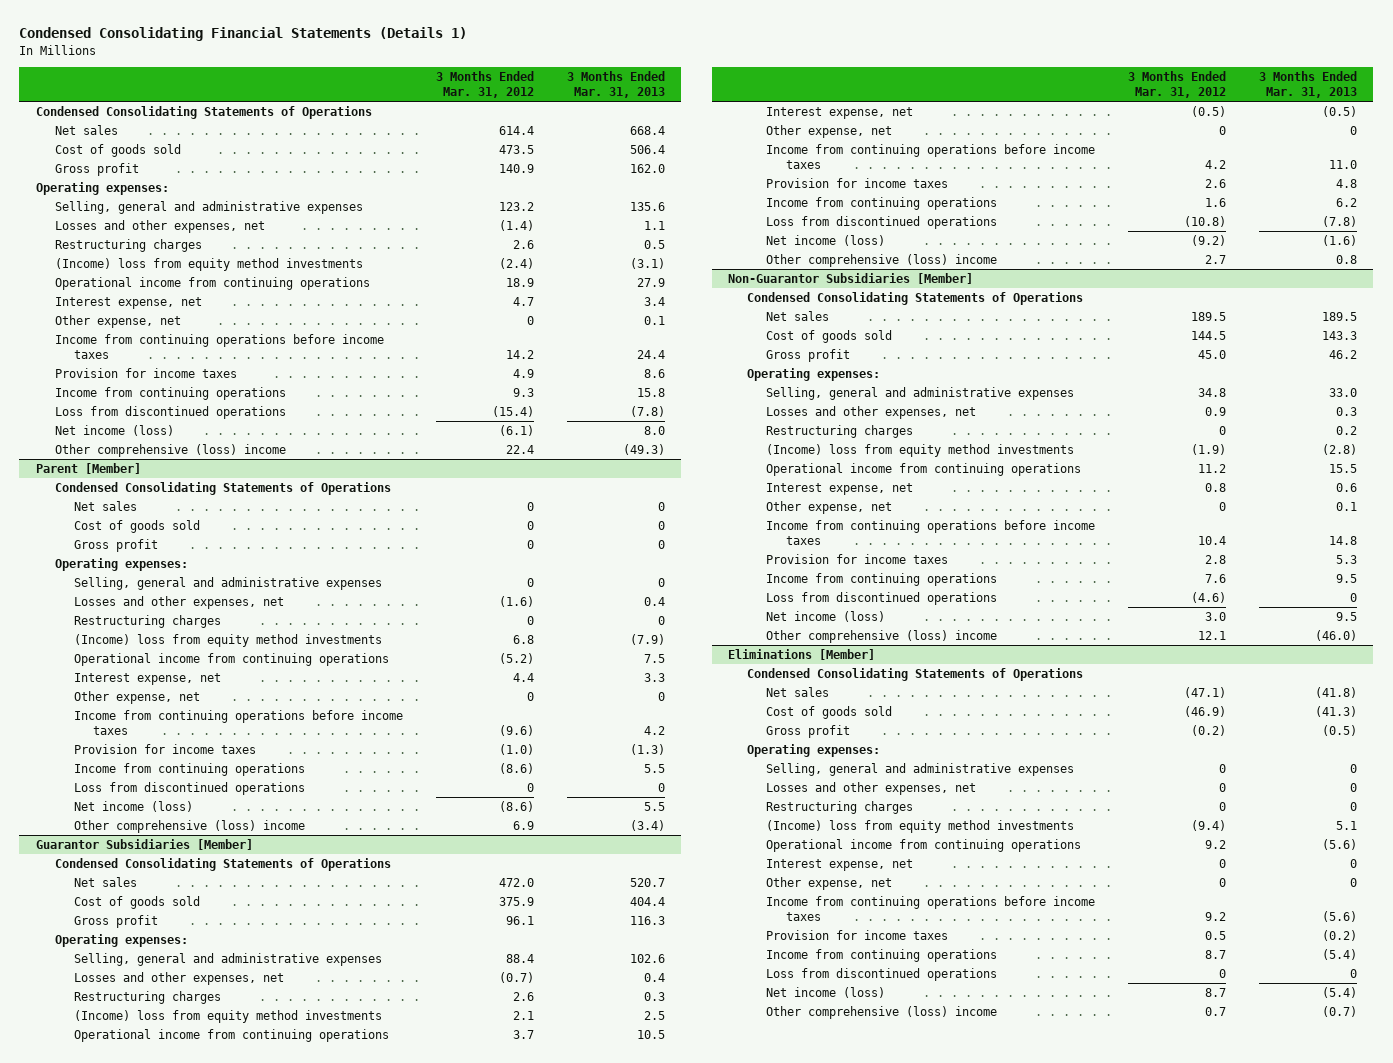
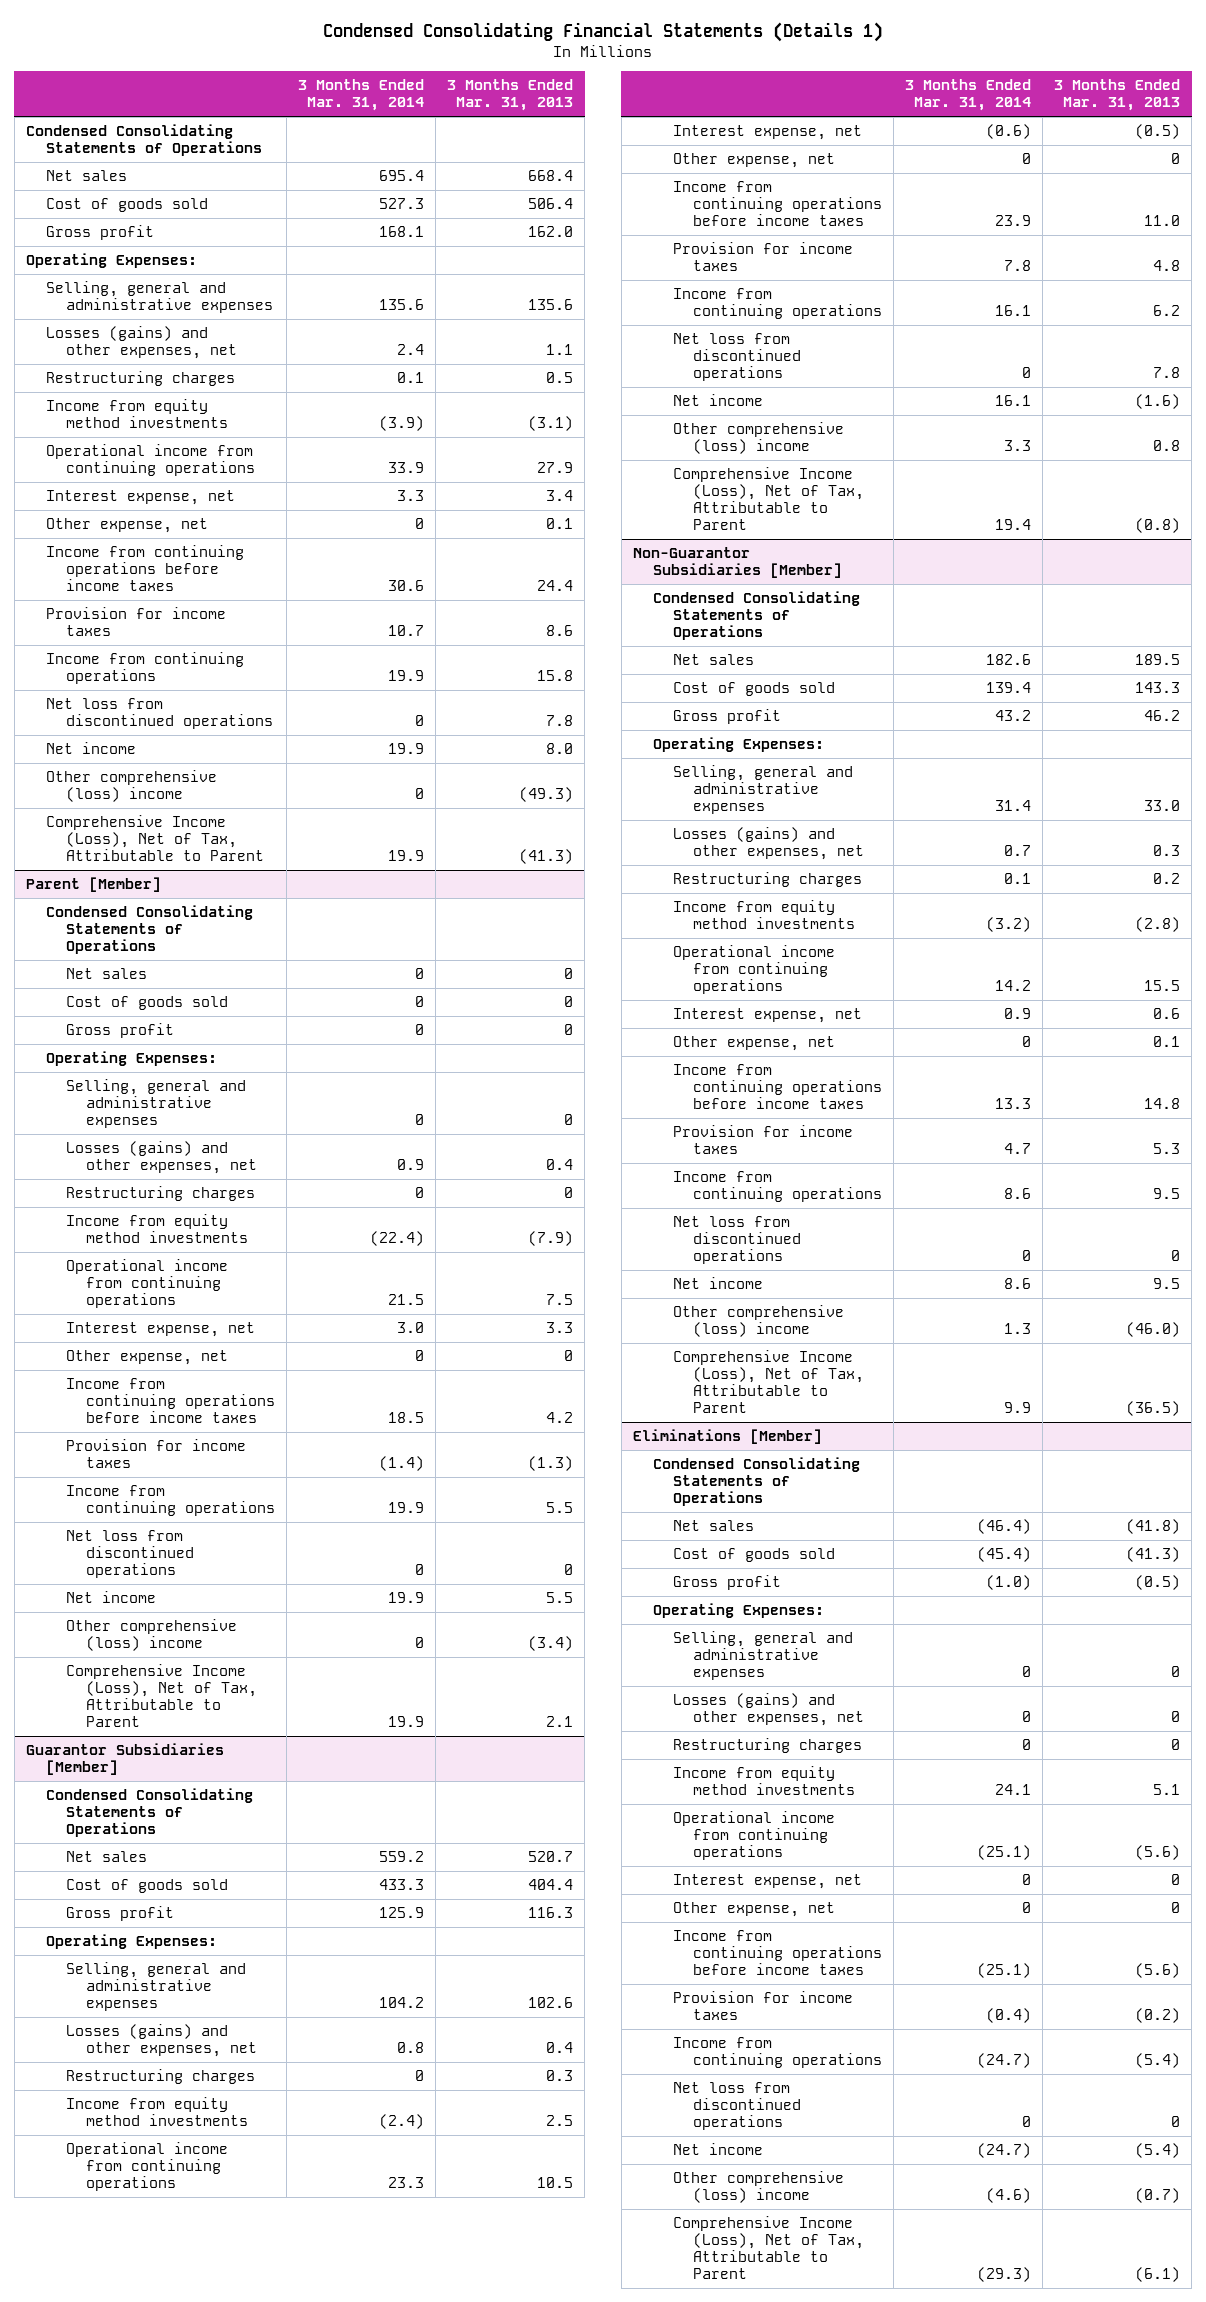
- | 3 Months Ended Mar. 31, 2012 | 3 Months Ended Mar. 31, 2013
+ | 3 Months Ended Mar. 31, 2014 | 3 Months Ended Mar. 31, 2013
- Operating expenses:
+ Operating Expenses:
- Losses and other expenses, net | (1.4) | 1.1
+ Losses (gains) and other expenses, net | 2.4 | 1.1
- (Income) loss from equity method investments | (2.4) | (3.1)
+ Income from equity method investments | (3.9) | (3.1)
- Loss from discontinued operations | (15.4) | (7.8)
- Net income (loss) | (6.1) | 8.0
+ Net loss from discontinued operations | 0 | 7.8
+ Net income | 19.9 | 8.0
+ Comprehensive Income (Loss), Net of Tax, Attributable to Parent | 19.9 | (41.3)
@ Parent [Member]
- Operating expenses:
+ Operating Expenses:
- Losses and other expenses, net | (1.6) | 0.4
+ Losses (gains) and other expenses, net | 0.9 | 0.4
- (Income) loss from equity method investments | 6.8 | (7.9)
+ Income from equity method investments | (22.4) | (7.9)
- Loss from discontinued operations | 0 | 0
- Net income (loss) | (8.6) | 5.5
+ Net loss from discontinued operations | 0 | 0
+ Net income | 19.9 | 5.5
+ Comprehensive Income (Loss), Net of Tax, Attributable to Parent | 19.9 | 2.1
@ Guarantor Subsidiaries [Member]
- Operating expenses:
+ Operating Expenses:
- Losses and other expenses, net | (0.7) | 0.4
+ Losses (gains) and other expenses, net | 0.8 | 0.4
- (Income) loss from equity method investments | 2.1 | 2.5
+ Income from equity method investments | (2.4) | 2.5
- Loss from discontinued operations | (10.8) | (7.8)
- Net income (loss) | (9.2) | (1.6)
+ Net loss from discontinued operations | 0 | 7.8
+ Net income | 16.1 | (1.6)
+ Comprehensive Income (Loss), Net of Tax, Attributable to Parent | 19.4 | (0.8)
@ Non-Guarantor Subsidiaries [Member]
- Operating expenses:
+ Operating Expenses:
- Losses and other expenses, net | 0.9 | 0.3
+ Losses (gains) and other expenses, net | 0.7 | 0.3
- (Income) loss from equity method investments | (1.9) | (2.8)
+ Income from equity method investments | (3.2) | (2.8)
- Loss from discontinued operations | (4.6) | 0
- Net income (loss) | 3.0 | 9.5
+ Net loss from discontinued operations | 0 | 0
+ Net income | 8.6 | 9.5
+ Comprehensive Income (Loss), Net of Tax, Attributable to Parent | 9.9 | (36.5)
@ Eliminations [Member]
- Operating expenses:
+ Operating Expenses:
- Losses and other expenses, net | 0 | 0
+ Losses (gains) and other expenses, net | 0 | 0
- (Income) loss from equity method investments | (9.4) | 5.1
+ Income from equity method investments | 24.1 | 5.1
- Loss from discontinued operations | 0 | 0
- Net income (loss) | 8.7 | (5.4)
+ Net loss from discontinued operations | 0 | 0
+ Net income | (24.7) | (5.4)
+ Comprehensive Income (Loss), Net of Tax, Attributable to Parent | (29.3) | (6.1)

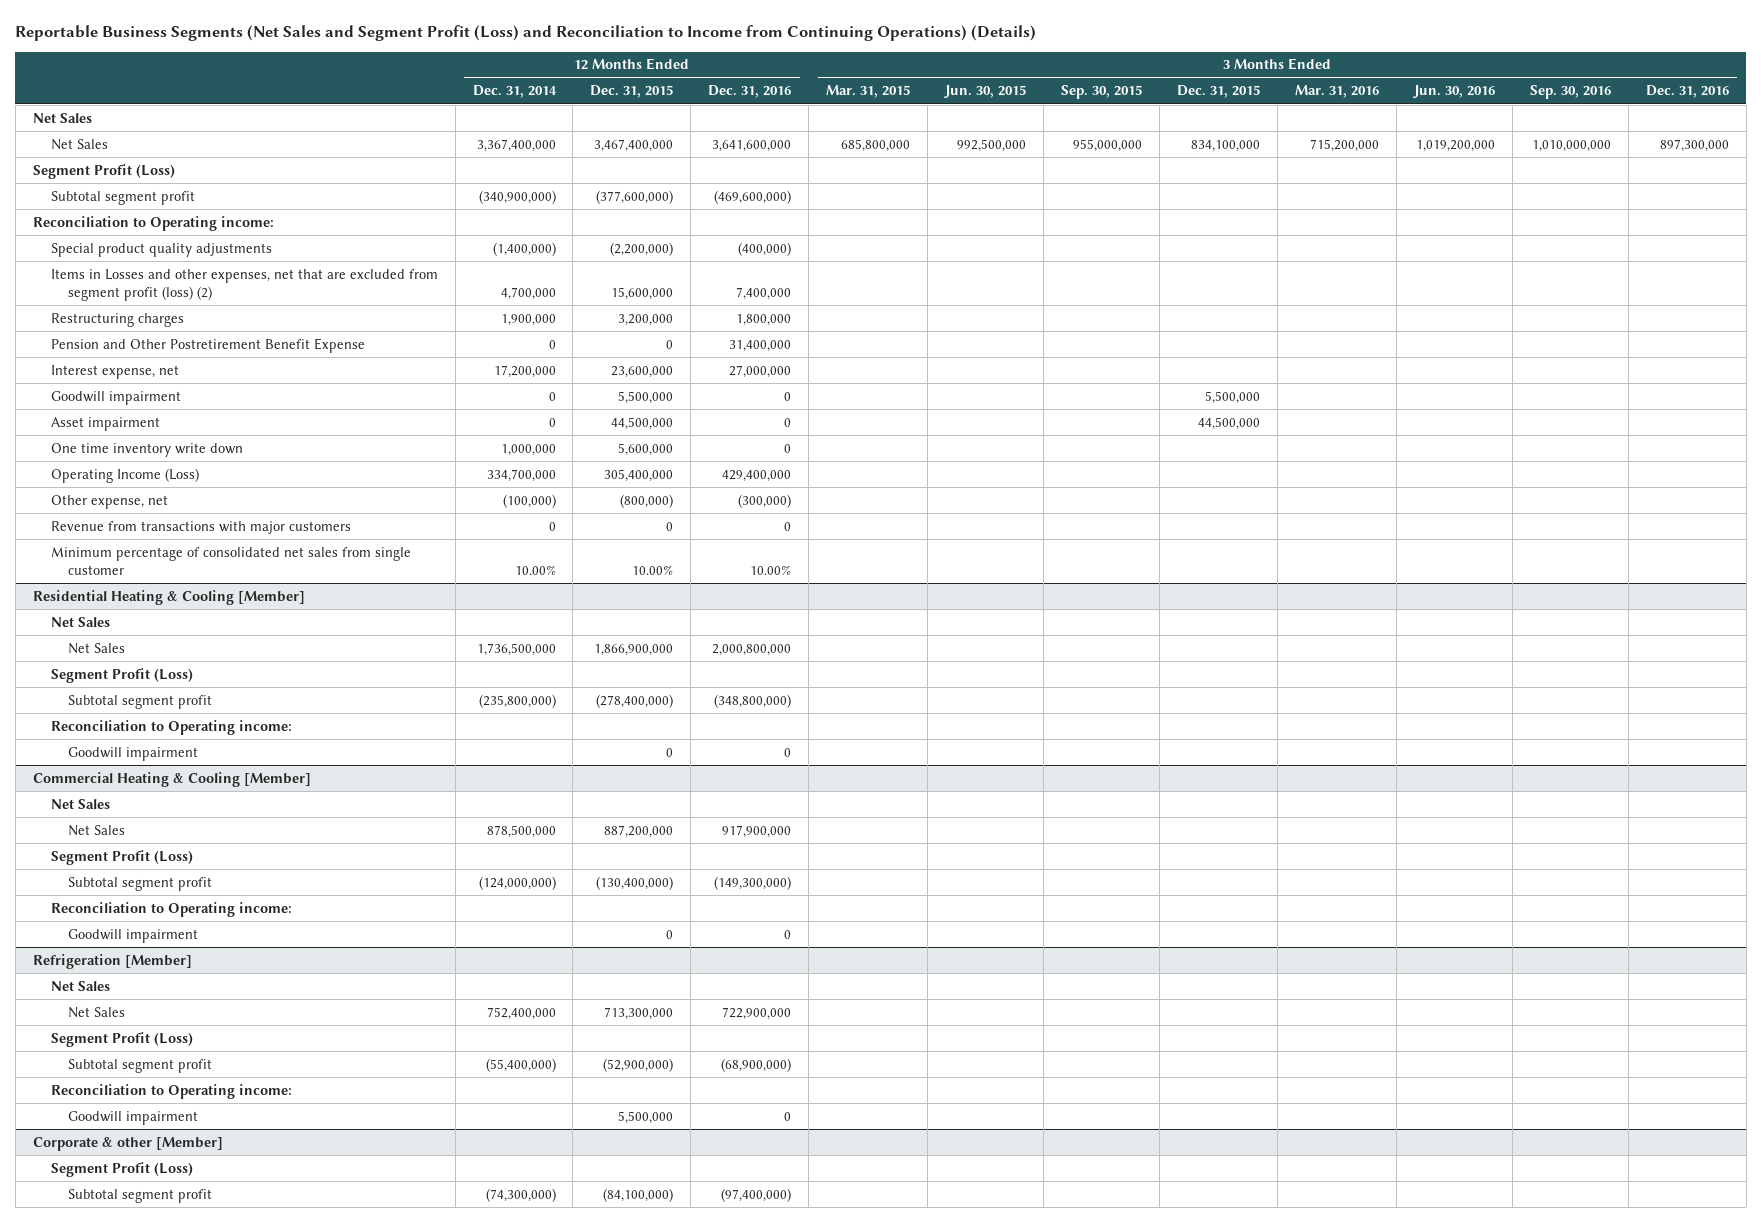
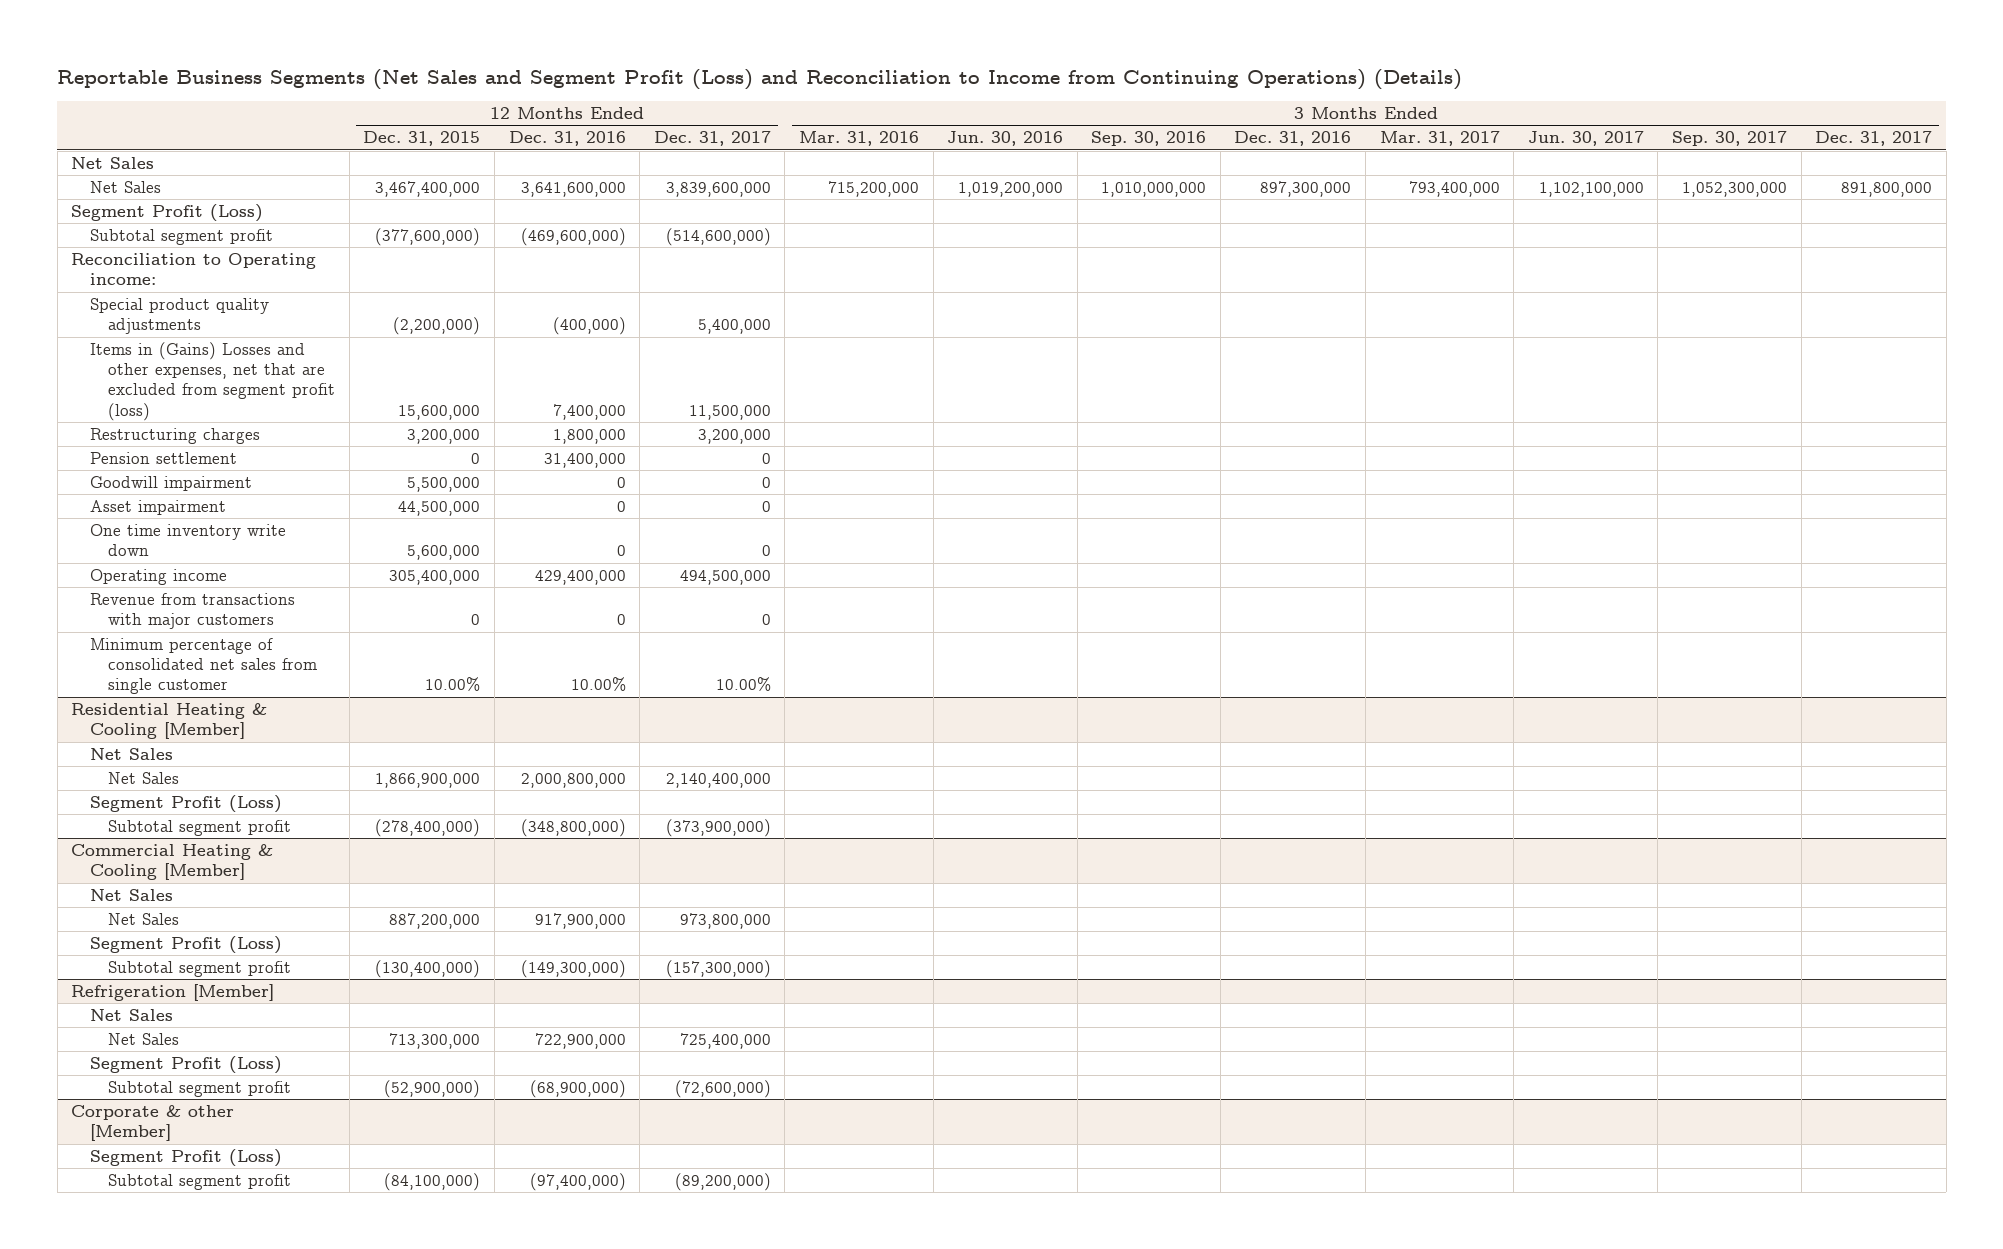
- | 12 Months Ended Dec. 31, 2014 | 12 Months Ended Dec. 31, 2015 | 12 Months Ended Dec. 31, 2016 | 3 Months Ended Mar. 31, 2015 | 3 Months Ended Jun. 30, 2015 | 3 Months Ended Sep. 30, 2015 | 3 Months Ended Dec. 31, 2015 | 3 Months Ended Mar. 31, 2016 | 3 Months Ended Jun. 30, 2016 | 3 Months Ended Sep. 30, 2016 | 3 Months Ended Dec. 31, 2016
+ | 12 Months Ended Dec. 31, 2015 | 12 Months Ended Dec. 31, 2016 | 12 Months Ended Dec. 31, 2017 | 3 Months Ended Mar. 31, 2016 | 3 Months Ended Jun. 30, 2016 | 3 Months Ended Sep. 30, 2016 | 3 Months Ended Dec. 31, 2016 | 3 Months Ended Mar. 31, 2017 | 3 Months Ended Jun. 30, 2017 | 3 Months Ended Sep. 30, 2017 | 3 Months Ended Dec. 31, 2017
- Items in Losses and other expenses, net that are excluded from segment profit (loss) (2) | 4,700,000 | 15,600,000 | 7,400,000 | | | | | | | |
+ Items in (Gains) Losses and other expenses, net that are excluded from segment profit (loss) | 15,600,000 | 7,400,000 | 11,500,000 | | | | | | | |
- Pension and Other Postretirement Benefit Expense | 0 | 0 | 31,400,000 | | | | | | | |
- Interest expense, net | 17,200,000 | 23,600,000 | 27,000,000 | | | | | | | |
+ Pension settlement | 0 | 31,400,000 | 0 | | | | | | | |
- Operating Income (Loss) | 334,700,000 | 305,400,000 | 429,400,000 | | | | | | | |
- Other expense, net | (100,000) | (800,000) | (300,000) | | | | | | | |
+ Operating income | 305,400,000 | 429,400,000 | 494,500,000 | | | | | | | |
@ Residential Heating & Cooling [Member]
- Reconciliation to Operating income:
- Goodwill impairment | | 0 | 0 | | | | | | | |
@ Commercial Heating & Cooling [Member]
- Reconciliation to Operating income:
- Goodwill impairment | | 0 | 0 | | | | | | | |
@ Refrigeration [Member]
- Reconciliation to Operating income:
- Goodwill impairment | | 5,500,000 | 0 | | | | | | | |

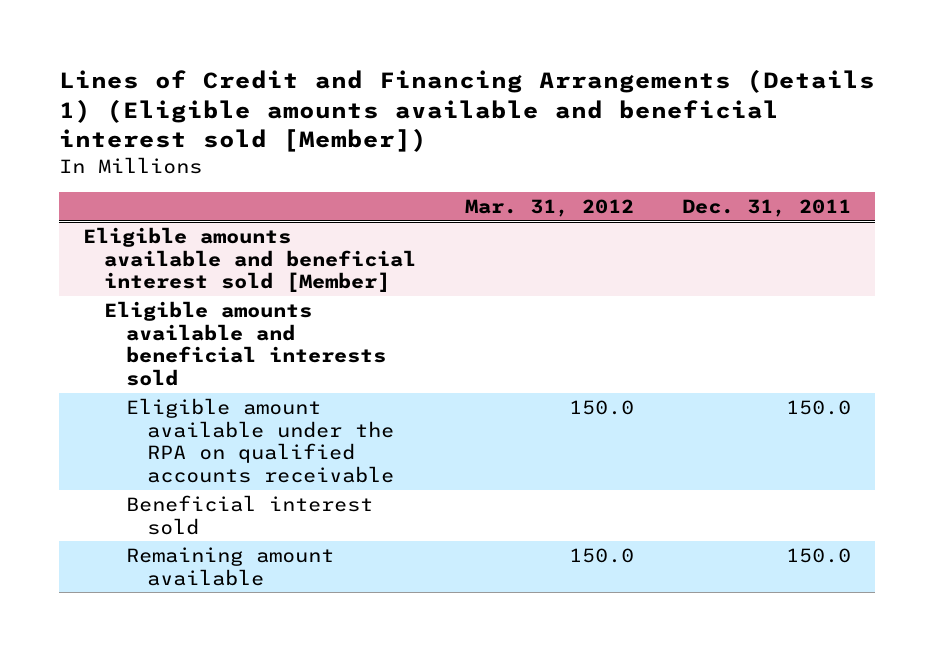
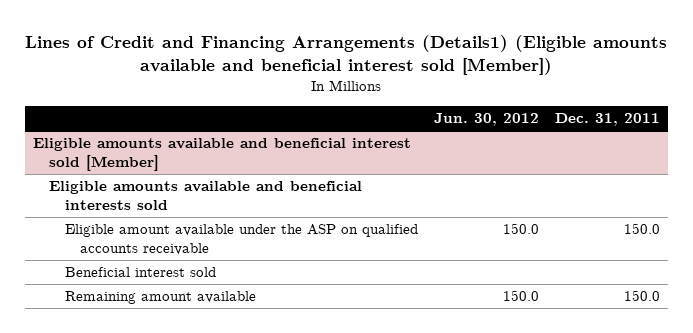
- Lines of Credit and Financing Arrangements (Details 1) (Eligible amounts available and beneficial interest sold [Member])
+ Lines of Credit and Financing Arrangements (Details1) (Eligible amounts available and beneficial interest sold [Member])
- | Mar. 31, 2012 | Dec. 31, 2011
+ | Jun. 30, 2012 | Dec. 31, 2011
@ Eligible amounts available and beneficial interest sold [Member]
- Eligible amount available under the RPA on qualified accounts receivable | 150.0 | 150.0
+ Eligible amount available under the ASP on qualified accounts receivable | 150.0 | 150.0

